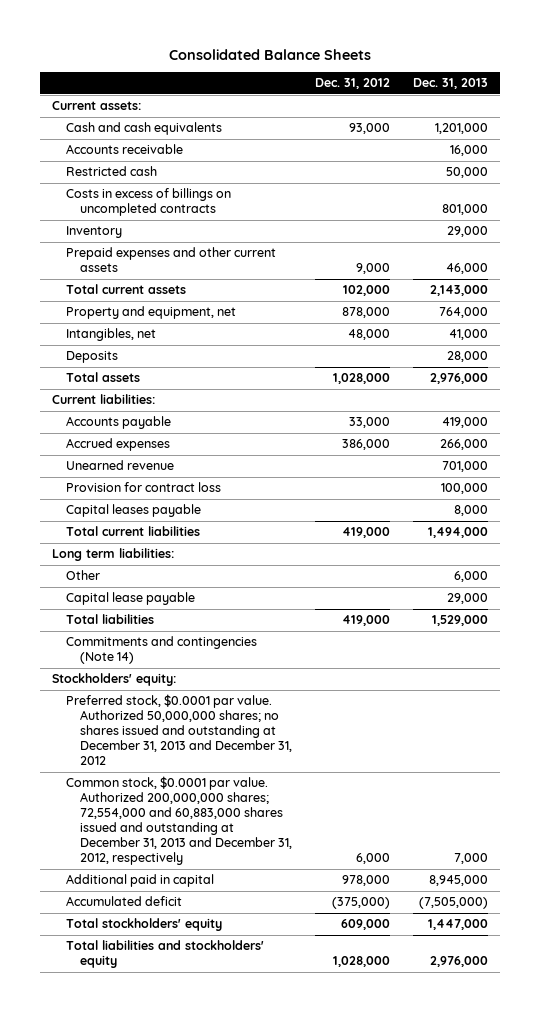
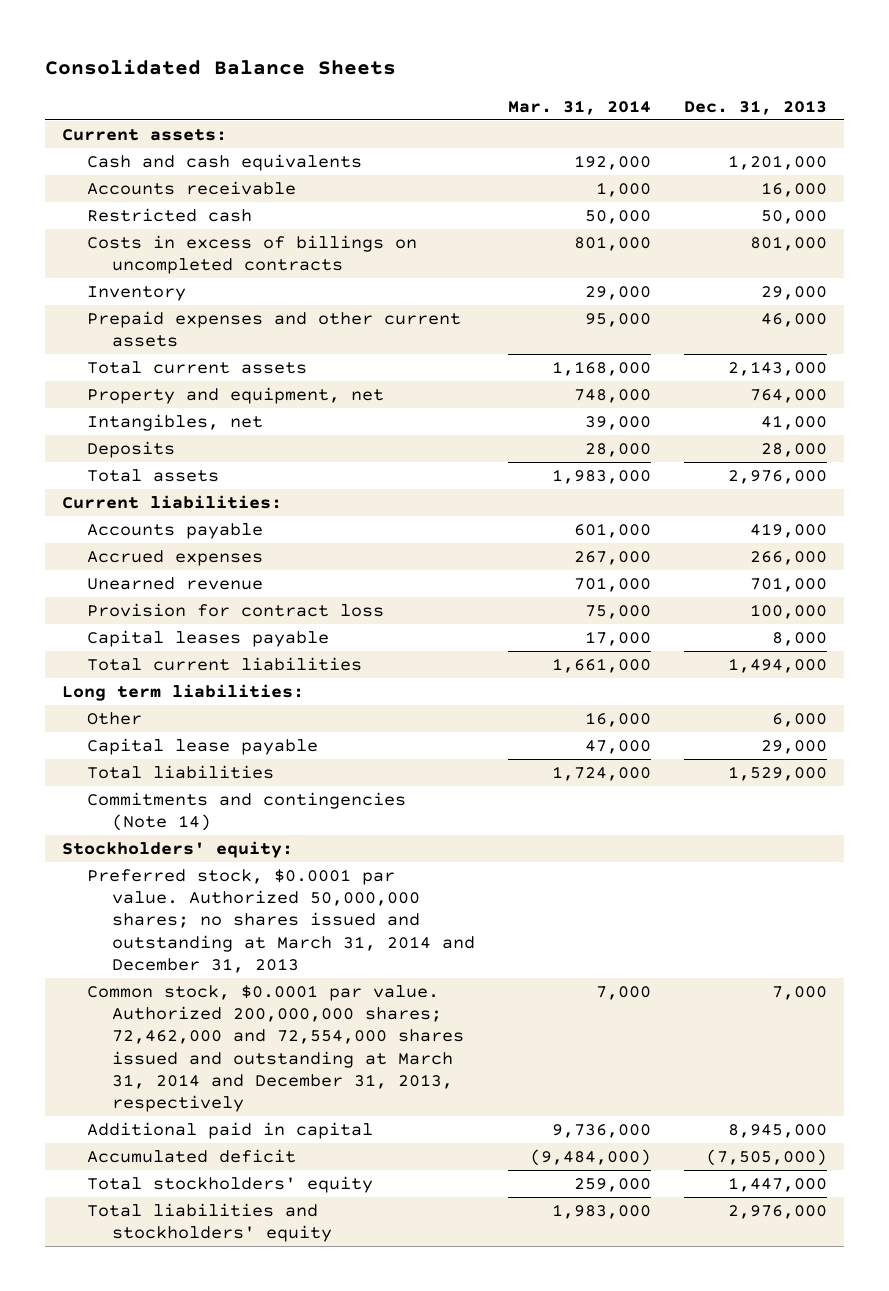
- | Dec. 31, 2012 | Dec. 31, 2013
+ | Mar. 31, 2014 | Dec. 31, 2013
- Preferred stock, $0.0001 par value. Authorized 50,000,000 shares; no shares issued and outstanding at December 31, 2013 and December 31, 2012
- Common stock, $0.0001 par value. Authorized 200,000,000 shares; 72,554,000 and 60,883,000 shares issued and outstanding at December 31, 2013 and December 31, 2012, respectively | 6,000 | 7,000
+ Preferred stock, $0.0001 par value. Authorized 50,000,000 shares; no shares issued and outstanding at March 31, 2014 and December 31, 2013
+ Common stock, $0.0001 par value. Authorized 200,000,000 shares; 72,462,000 and 72,554,000 shares issued and outstanding at March 31, 2014 and December 31, 2013, respectively | 7,000 | 7,000

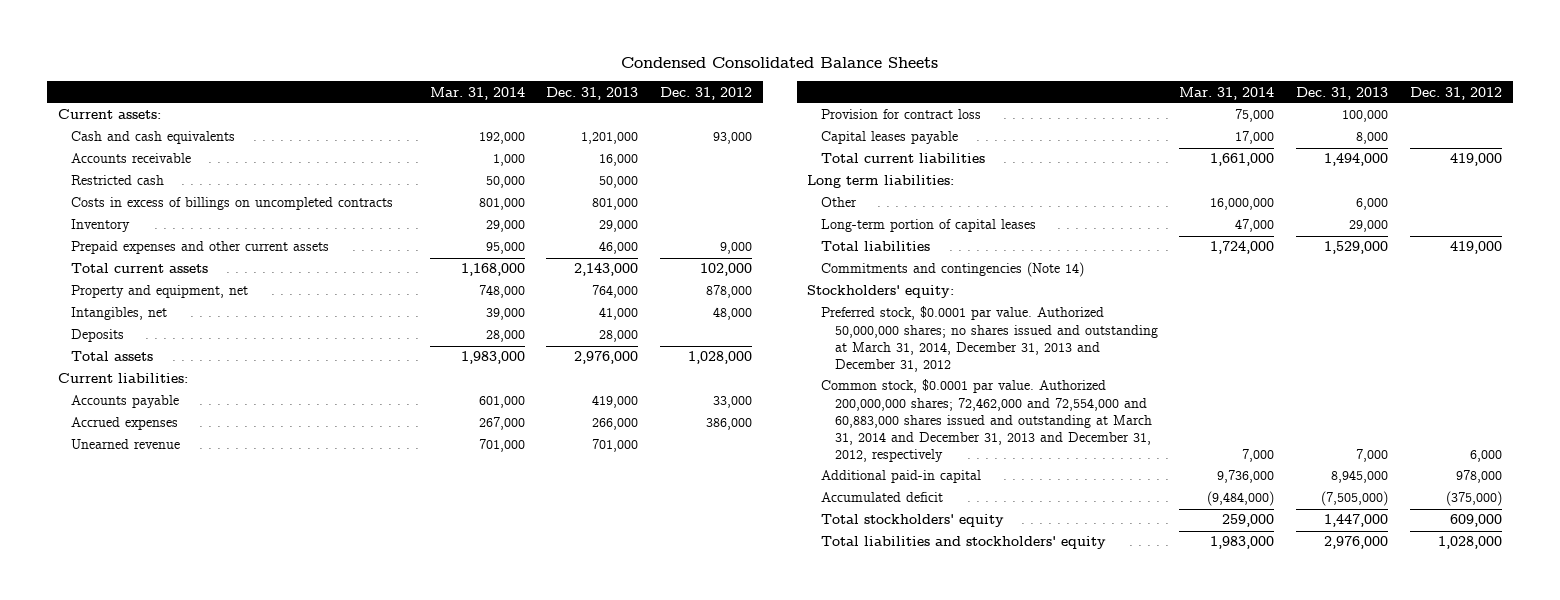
- Consolidated Balance Sheets
+ Condensed Consolidated Balance Sheets
- | Mar. 31, 2014 | Dec. 31, 2013
+ | Mar. 31, 2014 | Dec. 31, 2013 | Dec. 31, 2012
- Other | 16,000 | 6,000
- Capital lease payable | 47,000 | 29,000
+ Other | 16,000,000 | 6,000 |
+ Long-term portion of capital leases | 47,000 | 29,000 |
- Preferred stock, $0.0001 par value. Authorized 50,000,000 shares; no shares issued and outstanding at March 31, 2014 and December 31, 2013
- Common stock, $0.0001 par value. Authorized 200,000,000 shares; 72,462,000 and 72,554,000 shares issued and outstanding at March 31, 2014 and December 31, 2013, respectively | 7,000 | 7,000
- Additional paid in capital | 9,736,000 | 8,945,000
+ Preferred stock, $0.0001 par value. Authorized 50,000,000 shares; no shares issued and outstanding at March 31, 2014, December 31, 2013 and December 31, 2012
+ Common stock, $0.0001 par value. Authorized 200,000,000 shares; 72,462,000 and 72,554,000 and 60,883,000 shares issued and outstanding at March 31, 2014 and December 31, 2013 and December 31, 2012, respectively | 7,000 | 7,000 | 6,000
+ Additional paid-in capital | 9,736,000 | 8,945,000 | 978,000

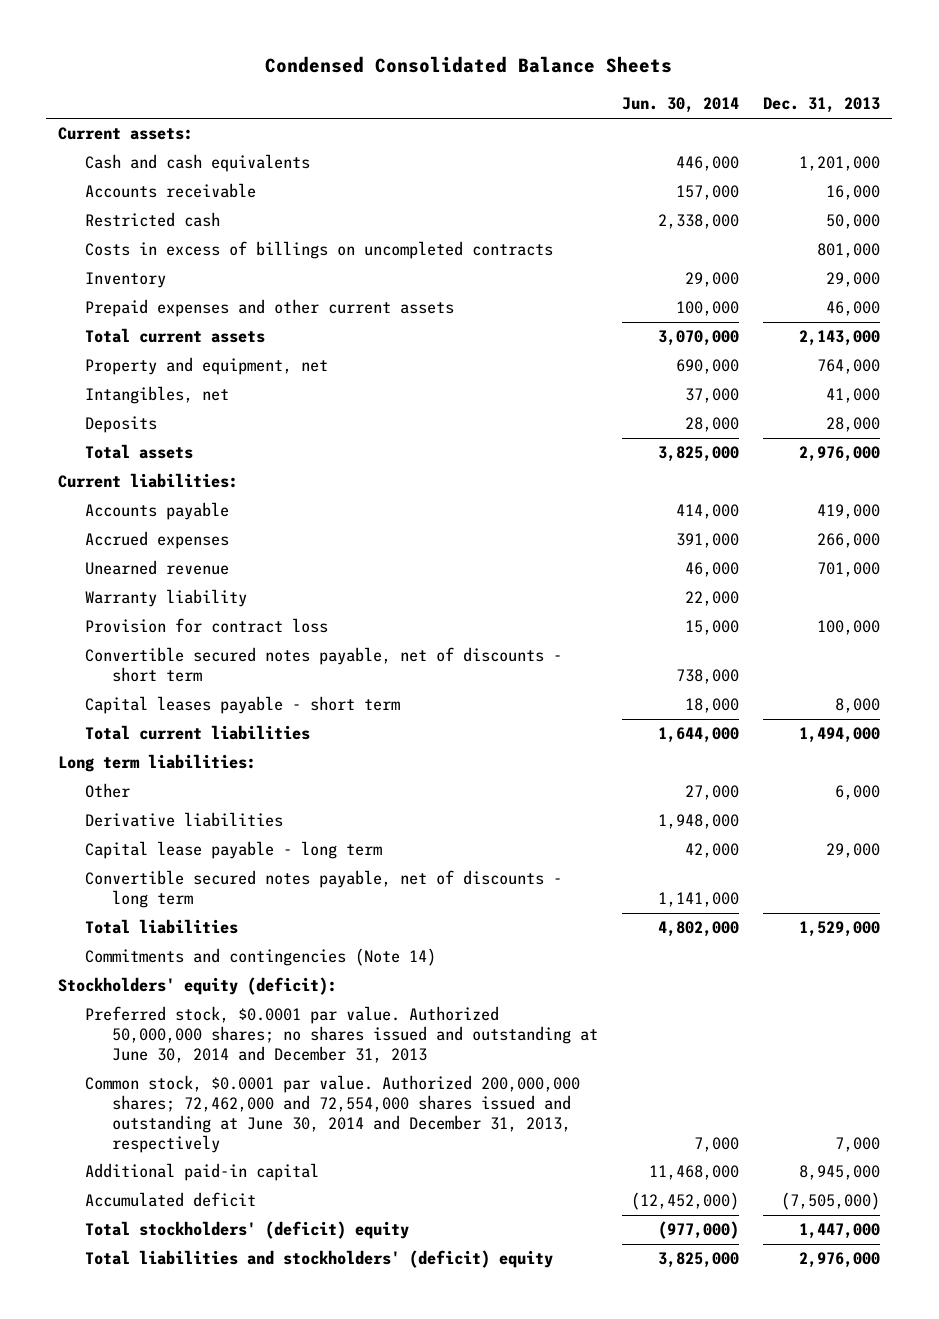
- | Mar. 31, 2014 | Dec. 31, 2013 | Dec. 31, 2012
+ | Jun. 30, 2014 | Dec. 31, 2013
+ Warranty liability | 22,000 |
- Capital leases payable | 17,000 | 8,000 |
+ Convertible secured notes payable, net of discounts - short term | 738,000 |
+ Capital leases payable - short term | 18,000 | 8,000
- Long-term portion of capital leases | 47,000 | 29,000 |
+ Derivative liabilities | 1,948,000 |
+ Capital lease payable - long term | 42,000 | 29,000
+ Convertible secured notes payable, net of discounts - long term | 1,141,000 |
- Stockholders' equity:
- Preferred stock, $0.0001 par value. Authorized 50,000,000 shares; no shares issued and outstanding at March 31, 2014, December 31, 2013 and December 31, 2012
- Common stock, $0.0001 par value. Authorized 200,000,000 shares; 72,462,000 and 72,554,000 and 60,883,000 shares issued and outstanding at March 31, 2014 and December 31, 2013 and December 31, 2012, respectively | 7,000 | 7,000 | 6,000
+ Stockholders' equity (deficit):
+ Preferred stock, $0.0001 par value. Authorized 50,000,000 shares; no shares issued and outstanding at June 30, 2014 and December 31, 2013
+ Common stock, $0.0001 par value. Authorized 200,000,000 shares; 72,462,000 and 72,554,000 shares issued and outstanding at June 30, 2014 and December 31, 2013, respectively | 7,000 | 7,000
- Total stockholders' equity | 259,000 | 1,447,000 | 609,000
- Total liabilities and stockholders' equity | 1,983,000 | 2,976,000 | 1,028,000
+ Total stockholders' (deficit) equity | (977,000) | 1,447,000
+ Total liabilities and stockholders' (deficit) equity | 3,825,000 | 2,976,000

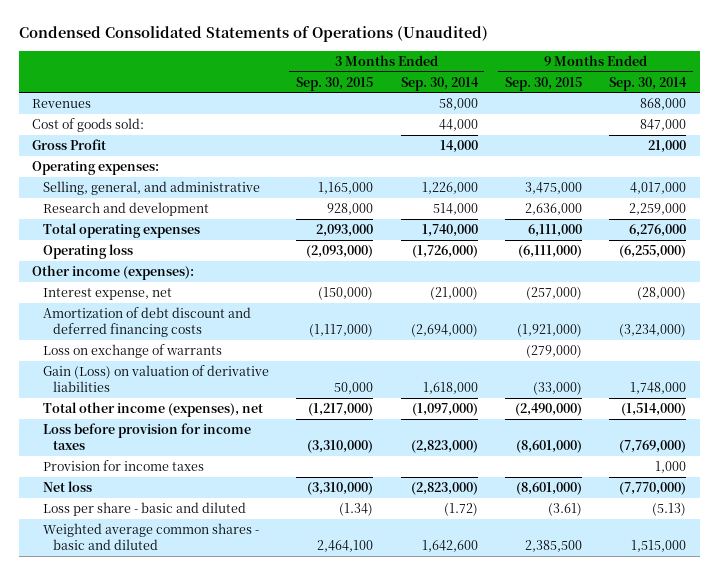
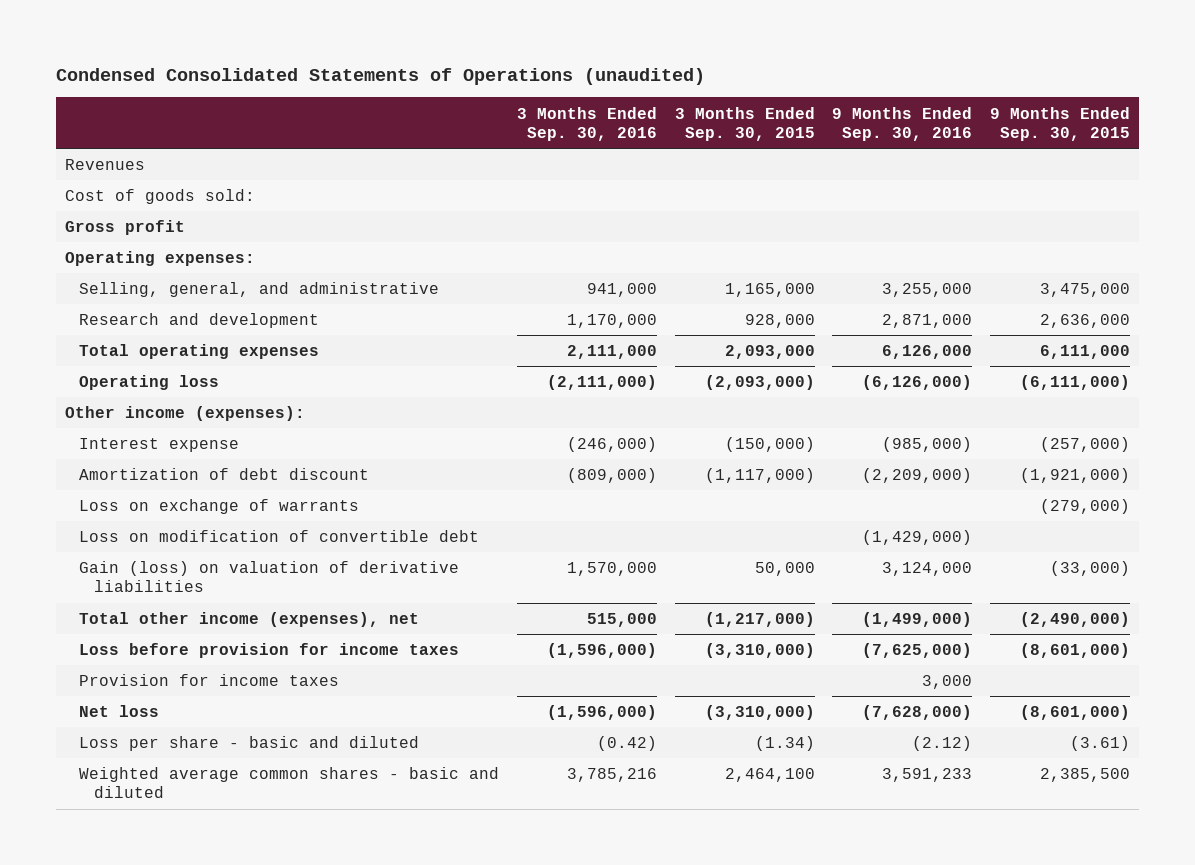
- Condensed Consolidated Statements of Operations (Unaudited)
+ Condensed Consolidated Statements of Operations (unaudited)
- | 3 Months Ended Sep. 30, 2015 | 3 Months Ended Sep. 30, 2014 | 9 Months Ended Sep. 30, 2015 | 9 Months Ended Sep. 30, 2014
+ | 3 Months Ended Sep. 30, 2016 | 3 Months Ended Sep. 30, 2015 | 9 Months Ended Sep. 30, 2016 | 9 Months Ended Sep. 30, 2015
- Gross Profit | | 14,000 | | 21,000
+ Gross profit
- Interest expense, net | (150,000) | (21,000) | (257,000) | (28,000)
- Amortization of debt discount and deferred financing costs | (1,117,000) | (2,694,000) | (1,921,000) | (3,234,000)
+ Interest expense | (246,000) | (150,000) | (985,000) | (257,000)
+ Amortization of debt discount | (809,000) | (1,117,000) | (2,209,000) | (1,921,000)
- Gain (Loss) on valuation of derivative liabilities | 50,000 | 1,618,000 | (33,000) | 1,748,000
+ Loss on modification of convertible debt | | | (1,429,000) |
+ Gain (loss) on valuation of derivative liabilities | 1,570,000 | 50,000 | 3,124,000 | (33,000)

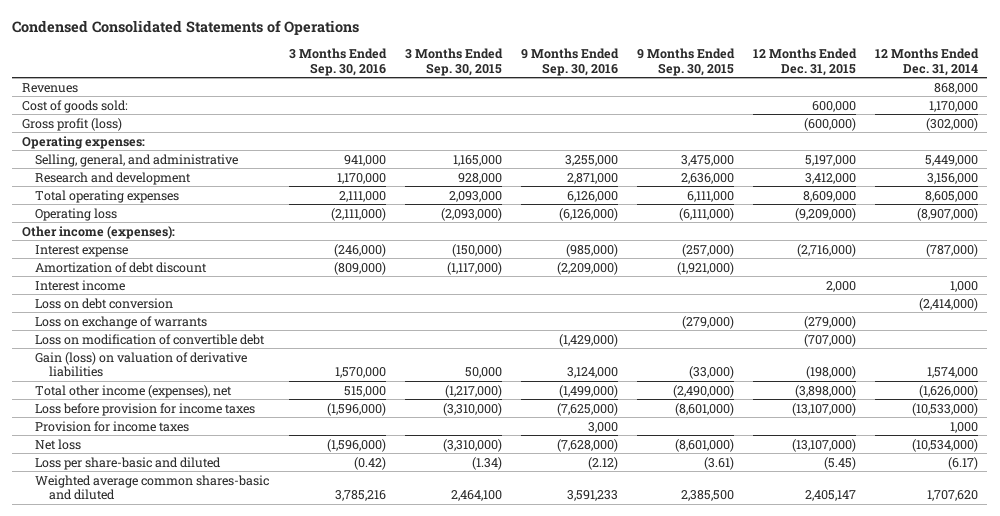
- Condensed Consolidated Statements of Operations (unaudited)
+ Condensed Consolidated Statements of Operations
- | 3 Months Ended Sep. 30, 2016 | 3 Months Ended Sep. 30, 2015 | 9 Months Ended Sep. 30, 2016 | 9 Months Ended Sep. 30, 2015
+ | 3 Months Ended Sep. 30, 2016 | 3 Months Ended Sep. 30, 2015 | 9 Months Ended Sep. 30, 2016 | 9 Months Ended Sep. 30, 2015 | 12 Months Ended Dec. 31, 2015 | 12 Months Ended Dec. 31, 2014
- Gross profit
+ Gross profit (loss) | | | | | (600,000) | (302,000)
+ Interest income | | | | | 2,000 | 1,000
+ Loss on debt conversion | | | | | | (2,414,000)
- Loss per share - basic and diluted | (0.42) | (1.34) | (2.12) | (3.61)
- Weighted average common shares - basic and diluted | 3,785,216 | 2,464,100 | 3,591,233 | 2,385,500
+ Loss per share-basic and diluted | (0.42) | (1.34) | (2.12) | (3.61) | (5.45) | (6.17)
+ Weighted average common shares-basic and diluted | 3,785,216 | 2,464,100 | 3,591,233 | 2,385,500 | 2,405,147 | 1,707,620

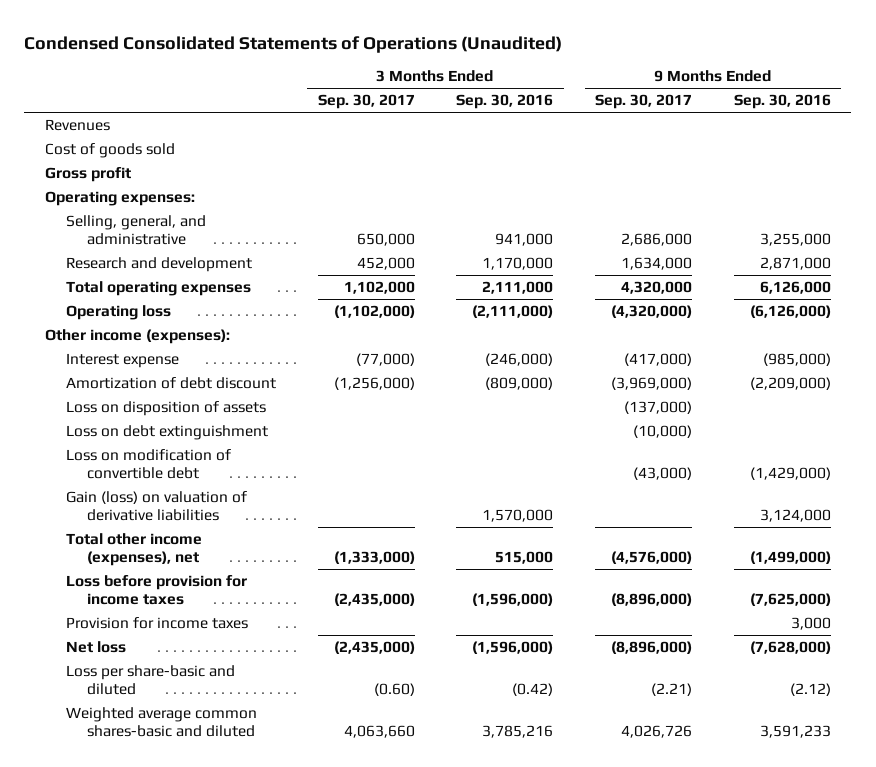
- Condensed Consolidated Statements of Operations
+ Condensed Consolidated Statements of Operations (Unaudited)
- | 3 Months Ended Sep. 30, 2016 | 3 Months Ended Sep. 30, 2015 | 9 Months Ended Sep. 30, 2016 | 9 Months Ended Sep. 30, 2015 | 12 Months Ended Dec. 31, 2015 | 12 Months Ended Dec. 31, 2014
+ | 3 Months Ended Sep. 30, 2017 | 3 Months Ended Sep. 30, 2016 | 9 Months Ended Sep. 30, 2017 | 9 Months Ended Sep. 30, 2016
- Cost of goods sold: | | | | | 600,000 | 1,170,000
- Gross profit (loss) | | | | | (600,000) | (302,000)
+ Cost of goods sold
+ Gross profit
- Interest income | | | | | 2,000 | 1,000
- Loss on debt conversion | | | | | | (2,414,000)
- Loss on exchange of warrants | | | | (279,000) | (279,000) |
+ Loss on disposition of assets | | | (137,000) |
+ Loss on debt extinguishment | | | (10,000) |

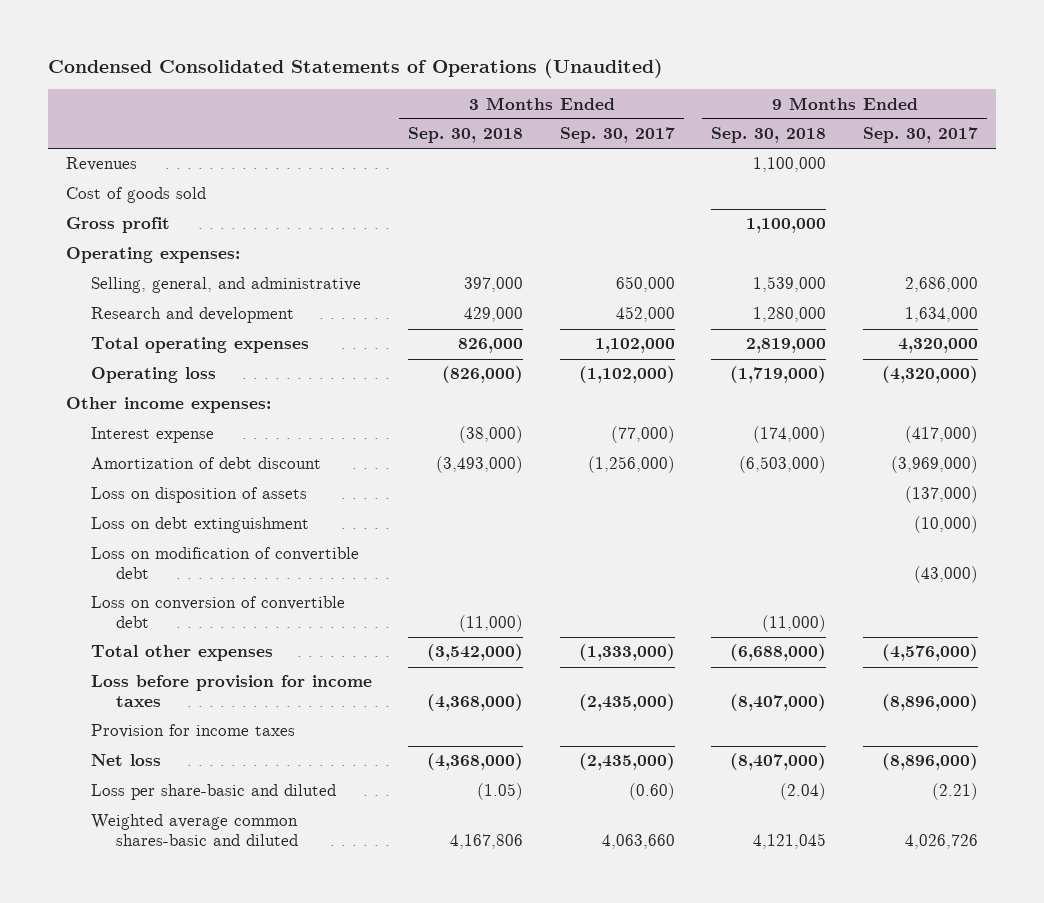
- | 3 Months Ended Sep. 30, 2017 | 3 Months Ended Sep. 30, 2016 | 9 Months Ended Sep. 30, 2017 | 9 Months Ended Sep. 30, 2016
+ | 3 Months Ended Sep. 30, 2018 | 3 Months Ended Sep. 30, 2017 | 9 Months Ended Sep. 30, 2018 | 9 Months Ended Sep. 30, 2017
- Other income (expenses):
+ Other income expenses:
- Gain (loss) on valuation of derivative liabilities | | 1,570,000 | | 3,124,000
- Total other income (expenses), net | (1,333,000) | 515,000 | (4,576,000) | (1,499,000)
+ Loss on conversion of convertible debt | (11,000) | | (11,000) |
+ Total other expenses | (3,542,000) | (1,333,000) | (6,688,000) | (4,576,000)

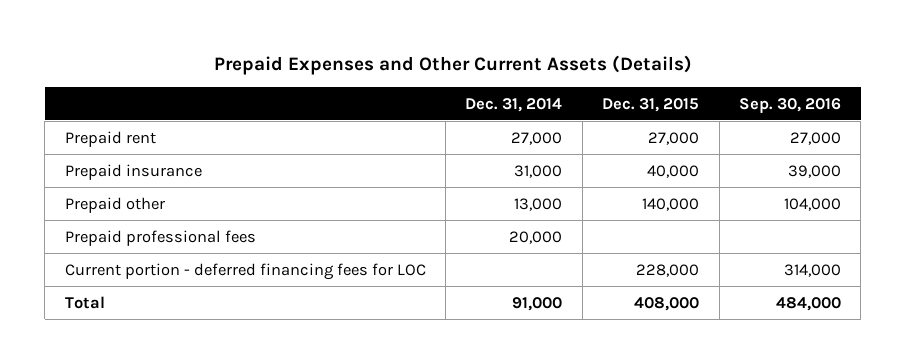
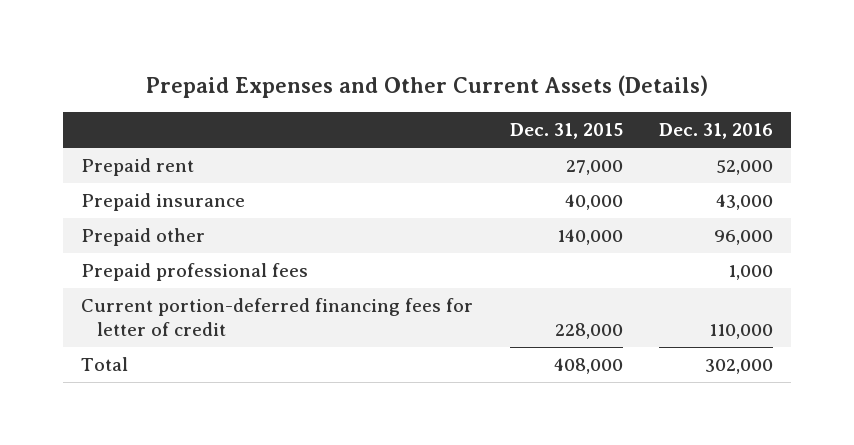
- | Dec. 31, 2014 | Dec. 31, 2015 | Sep. 30, 2016
+ | Dec. 31, 2015 | Dec. 31, 2016
- Current portion - deferred financing fees for LOC | | 228,000 | 314,000
+ Current portion-deferred financing fees for letter of credit | 228,000 | 110,000

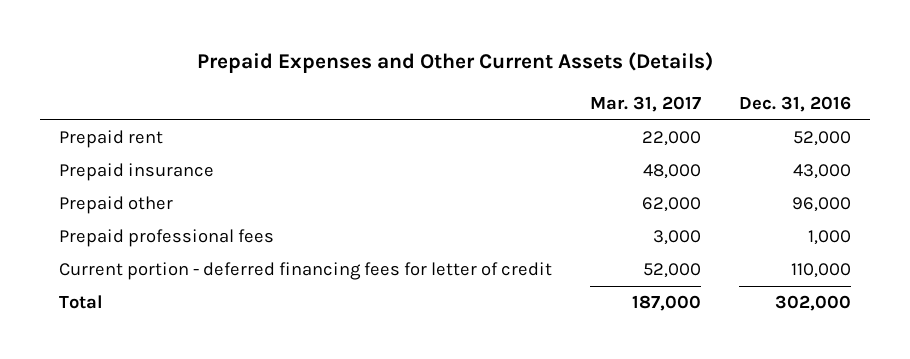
- | Dec. 31, 2015 | Dec. 31, 2016
+ | Mar. 31, 2017 | Dec. 31, 2016
- Current portion-deferred financing fees for letter of credit | 228,000 | 110,000
+ Current portion - deferred financing fees for letter of credit | 52,000 | 110,000

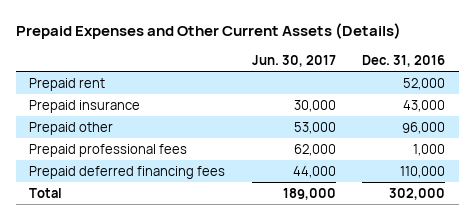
- | Mar. 31, 2017 | Dec. 31, 2016
+ | Jun. 30, 2017 | Dec. 31, 2016
- Current portion - deferred financing fees for letter of credit | 52,000 | 110,000
+ Prepaid deferred financing fees | 44,000 | 110,000

